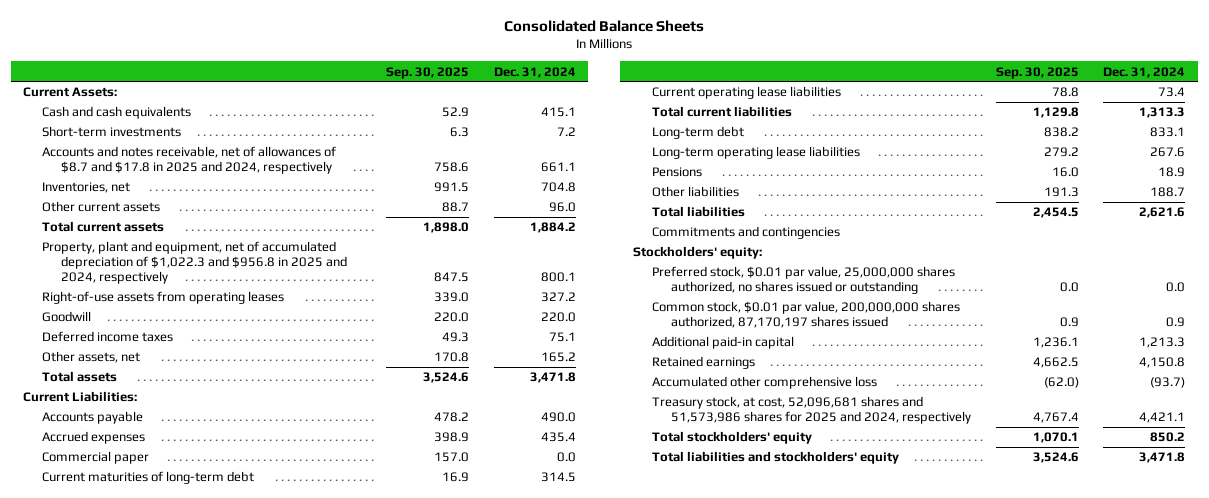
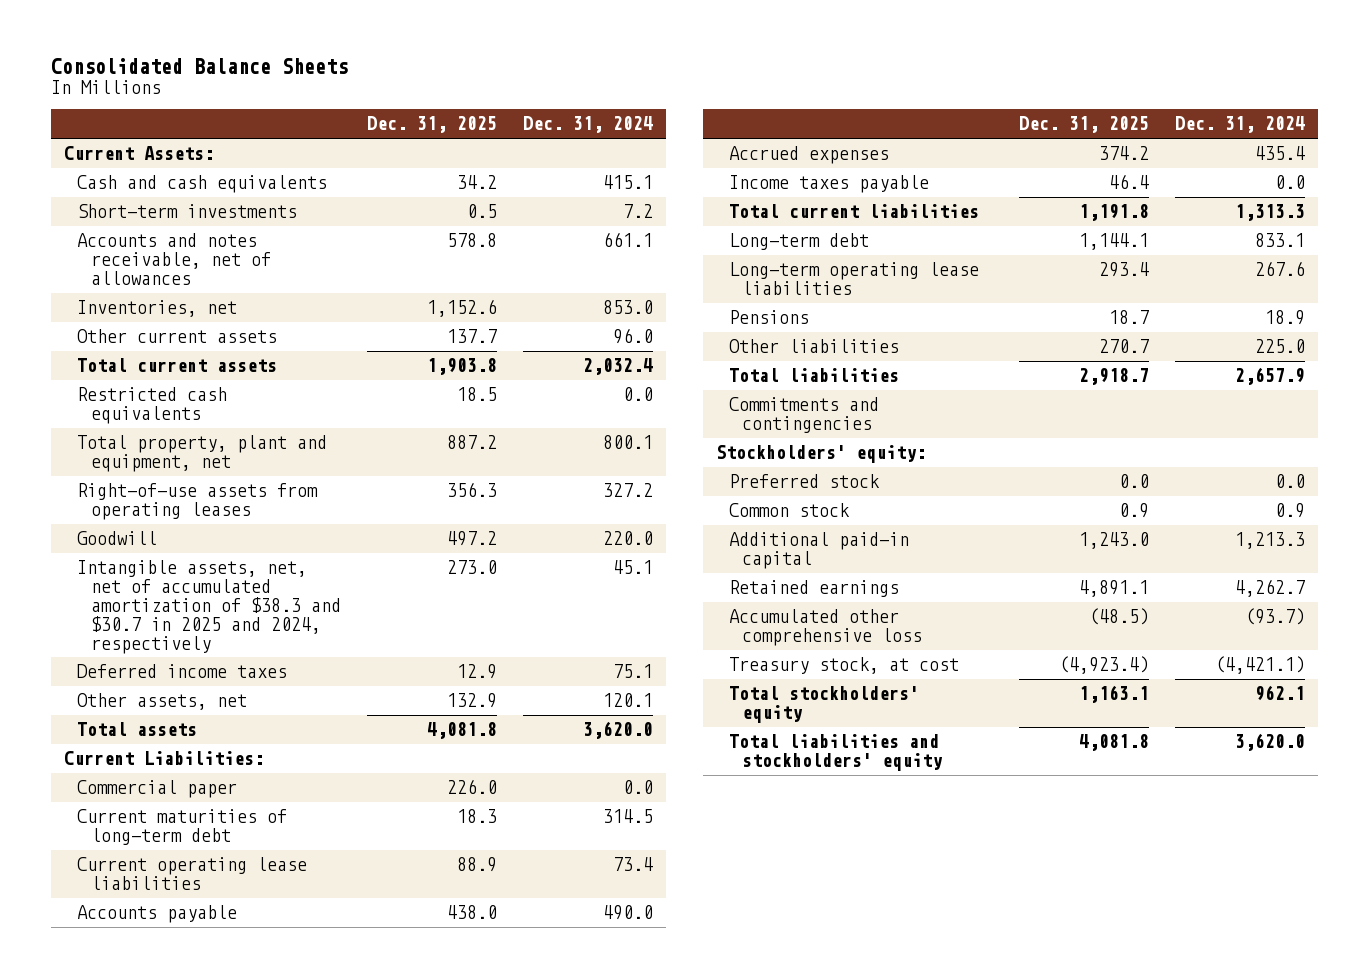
- | Sep. 30, 2025 | Dec. 31, 2024
+ | Dec. 31, 2025 | Dec. 31, 2024
- Accounts and notes receivable, net of allowances of $8.7 and $17.8 in 2025 and 2024, respectively | 758.6 | 661.1
- Inventories, net | 991.5 | 704.8
+ Accounts and notes receivable, net of allowances | 578.8 | 661.1
+ Inventories, net | 1,152.6 | 853.0
- Total current assets | 1,898.0 | 1,884.2
- Property, plant and equipment, net of accumulated depreciation of $1,022.3 and $956.8 in 2025 and 2024, respectively | 847.5 | 800.1
+ Total current assets | 1,903.8 | 2,032.4
+ Restricted cash equivalents | 18.5 | 0.0
+ Total property, plant and equipment, net | 887.2 | 800.1
+ Intangible assets, net, net of accumulated amortization of $38.3 and $30.7 in 2025 and 2024, respectively | 273.0 | 45.1
- Other assets, net | 170.8 | 165.2
- Total assets | 3,524.6 | 3,471.8
+ Other assets, net | 132.9 | 120.1
+ Total assets | 4,081.8 | 3,620.0
moved down: Accounts payable | 438.0 | 490.0
moved down: Accrued expenses | 374.2 | 435.4
+ Income taxes payable | 46.4 | 0.0
- Other liabilities | 191.3 | 188.7
- Total liabilities | 2,454.5 | 2,621.6
+ Other liabilities | 270.7 | 225.0
+ Total liabilities | 2,918.7 | 2,657.9
- Preferred stock, $0.01 par value, 25,000,000 shares authorized, no shares issued or outstanding | 0.0 | 0.0
- Common stock, $0.01 par value, 200,000,000 shares authorized, 87,170,197 shares issued | 0.9 | 0.9
+ Preferred stock | 0.0 | 0.0
+ Common stock | 0.9 | 0.9
- Retained earnings | 4,662.5 | 4,150.8
+ Retained earnings | 4,891.1 | 4,262.7
- Treasury stock, at cost, 52,096,681 shares and 51,573,986 shares for 2025 and 2024, respectively | 4,767.4 | 4,421.1
- Total stockholders' equity | 1,070.1 | 850.2
- Total liabilities and stockholders' equity | 3,524.6 | 3,471.8
+ Treasury stock, at cost | (4,923.4) | (4,421.1)
+ Total stockholders' equity | 1,163.1 | 962.1
+ Total liabilities and stockholders' equity | 4,081.8 | 3,620.0

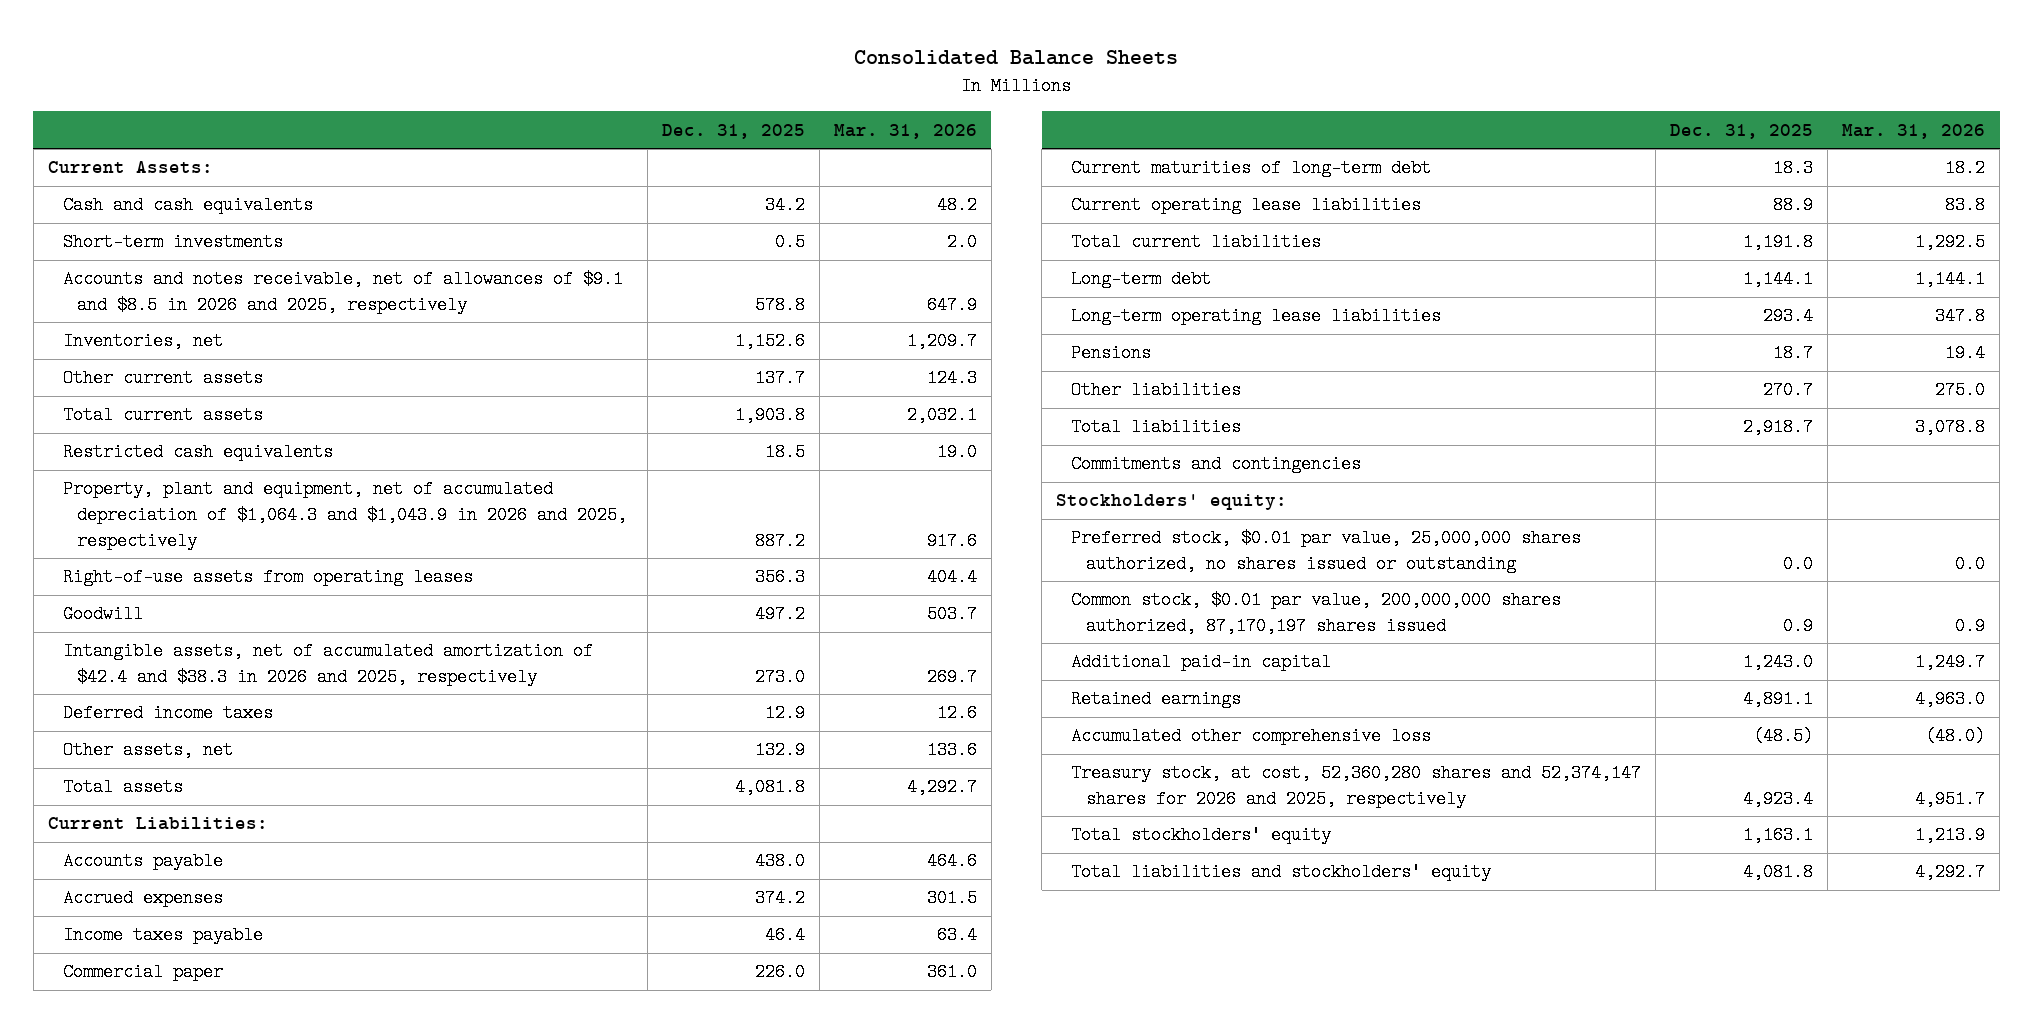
- | Dec. 31, 2025 | Dec. 31, 2024
+ | Dec. 31, 2025 | Mar. 31, 2026
- Accounts and notes receivable, net of allowances | 578.8 | 661.1
+ Accounts and notes receivable, net of allowances of $9.1 and $8.5 in 2026 and 2025, respectively | 578.8 | 647.9
- Total property, plant and equipment, net | 887.2 | 800.1
+ Property, plant and equipment, net of accumulated depreciation of $1,064.3 and $1,043.9 in 2026 and 2025, respectively | 887.2 | 917.6
- Intangible assets, net, net of accumulated amortization of $38.3 and $30.7 in 2025 and 2024, respectively | 273.0 | 45.1
+ Intangible assets, net of accumulated amortization of $42.4 and $38.3 in 2026 and 2025, respectively | 273.0 | 269.7
moved down: Commercial paper | 226.0 | 361.0
moved down: Current maturities of long-term debt | 18.3 | 18.2
moved down: Current operating lease liabilities | 88.9 | 83.8
- Preferred stock | 0.0 | 0.0
- Common stock | 0.9 | 0.9
+ Preferred stock, $0.01 par value, 25,000,000 shares authorized, no shares issued or outstanding | 0.0 | 0.0
+ Common stock, $0.01 par value, 200,000,000 shares authorized, 87,170,197 shares issued | 0.9 | 0.9
- Treasury stock, at cost | (4,923.4) | (4,421.1)
+ Treasury stock, at cost, 52,360,280 shares and 52,374,147 shares for 2026 and 2025, respectively | 4,923.4 | 4,951.7

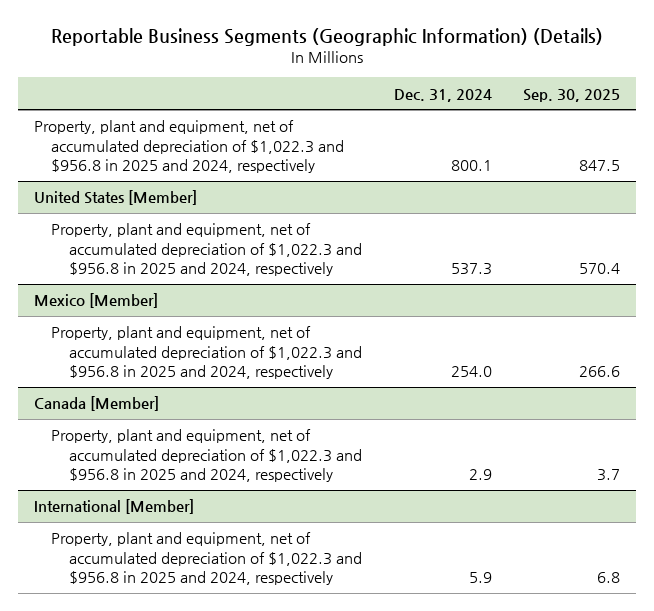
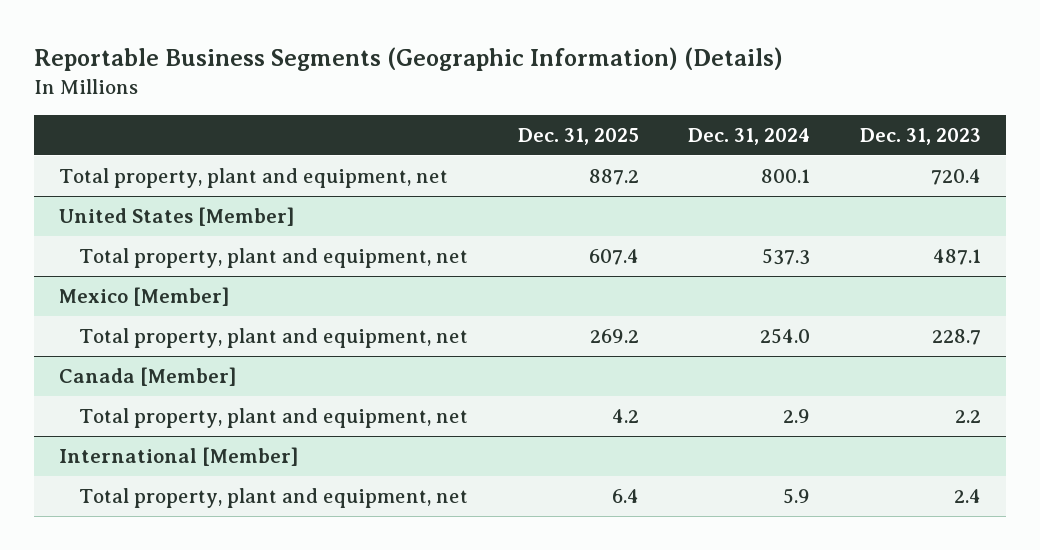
- | Dec. 31, 2024 | Sep. 30, 2025
+ | Dec. 31, 2025 | Dec. 31, 2024 | Dec. 31, 2023
- Property, plant and equipment, net of accumulated depreciation of $1,022.3 and $956.8 in 2025 and 2024, respectively | 800.1 | 847.5
+ Total property, plant and equipment, net | 887.2 | 800.1 | 720.4
@ United States [Member]
- Property, plant and equipment, net of accumulated depreciation of $1,022.3 and $956.8 in 2025 and 2024, respectively | 537.3 | 570.4
+ Total property, plant and equipment, net | 607.4 | 537.3 | 487.1
@ Mexico [Member]
- Property, plant and equipment, net of accumulated depreciation of $1,022.3 and $956.8 in 2025 and 2024, respectively | 254.0 | 266.6
+ Total property, plant and equipment, net | 269.2 | 254.0 | 228.7
@ Canada [Member]
- Property, plant and equipment, net of accumulated depreciation of $1,022.3 and $956.8 in 2025 and 2024, respectively | 2.9 | 3.7
+ Total property, plant and equipment, net | 4.2 | 2.9 | 2.2
@ International [Member]
- Property, plant and equipment, net of accumulated depreciation of $1,022.3 and $956.8 in 2025 and 2024, respectively | 5.9 | 6.8
+ Total property, plant and equipment, net | 6.4 | 5.9 | 2.4

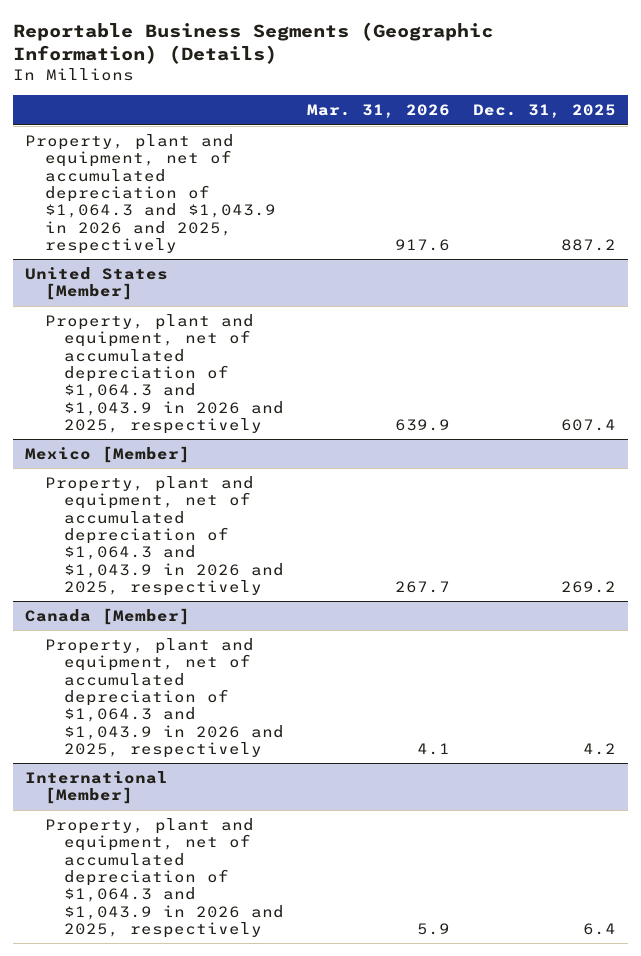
- | Dec. 31, 2025 | Dec. 31, 2024 | Dec. 31, 2023
+ | Mar. 31, 2026 | Dec. 31, 2025
- Total property, plant and equipment, net | 887.2 | 800.1 | 720.4
+ Property, plant and equipment, net of accumulated depreciation of $1,064.3 and $1,043.9 in 2026 and 2025, respectively | 917.6 | 887.2
@ United States [Member]
- Total property, plant and equipment, net | 607.4 | 537.3 | 487.1
+ Property, plant and equipment, net of accumulated depreciation of $1,064.3 and $1,043.9 in 2026 and 2025, respectively | 639.9 | 607.4
@ Mexico [Member]
- Total property, plant and equipment, net | 269.2 | 254.0 | 228.7
+ Property, plant and equipment, net of accumulated depreciation of $1,064.3 and $1,043.9 in 2026 and 2025, respectively | 267.7 | 269.2
@ Canada [Member]
- Total property, plant and equipment, net | 4.2 | 2.9 | 2.2
+ Property, plant and equipment, net of accumulated depreciation of $1,064.3 and $1,043.9 in 2026 and 2025, respectively | 4.1 | 4.2
@ International [Member]
- Total property, plant and equipment, net | 6.4 | 5.9 | 2.4
+ Property, plant and equipment, net of accumulated depreciation of $1,064.3 and $1,043.9 in 2026 and 2025, respectively | 5.9 | 6.4

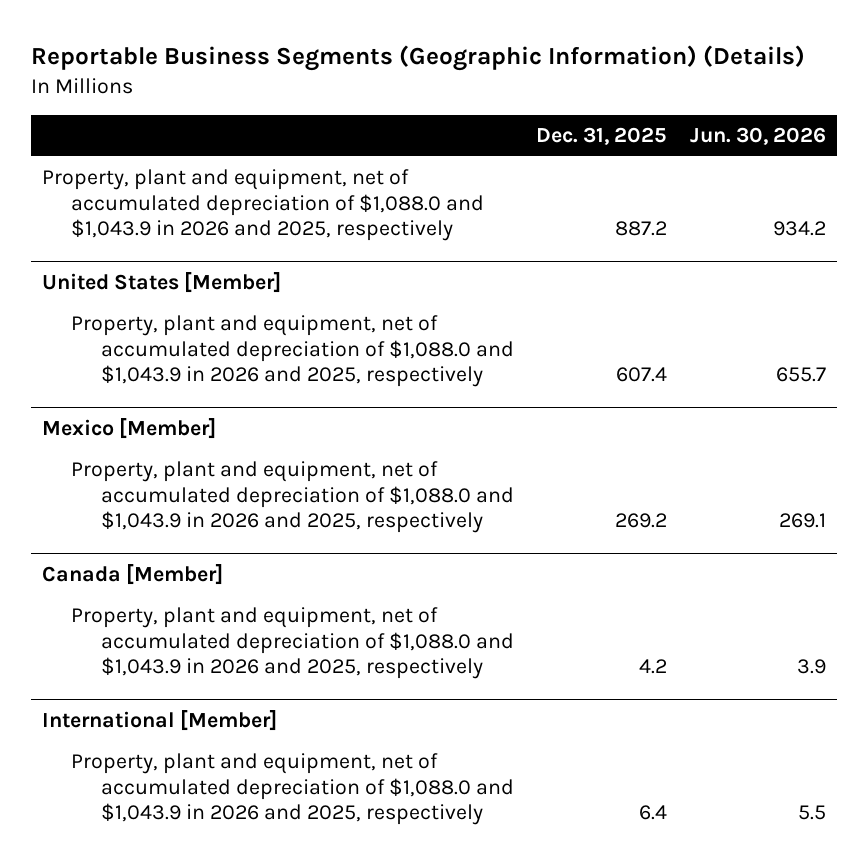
- | Mar. 31, 2026 | Dec. 31, 2025
+ | Dec. 31, 2025 | Jun. 30, 2026
- Property, plant and equipment, net of accumulated depreciation of $1,064.3 and $1,043.9 in 2026 and 2025, respectively | 917.6 | 887.2
+ Property, plant and equipment, net of accumulated depreciation of $1,088.0 and $1,043.9 in 2026 and 2025, respectively | 887.2 | 934.2
@ United States [Member]
- Property, plant and equipment, net of accumulated depreciation of $1,064.3 and $1,043.9 in 2026 and 2025, respectively | 639.9 | 607.4
+ Property, plant and equipment, net of accumulated depreciation of $1,088.0 and $1,043.9 in 2026 and 2025, respectively | 607.4 | 655.7
@ Mexico [Member]
- Property, plant and equipment, net of accumulated depreciation of $1,064.3 and $1,043.9 in 2026 and 2025, respectively | 267.7 | 269.2
+ Property, plant and equipment, net of accumulated depreciation of $1,088.0 and $1,043.9 in 2026 and 2025, respectively | 269.2 | 269.1
@ Canada [Member]
- Property, plant and equipment, net of accumulated depreciation of $1,064.3 and $1,043.9 in 2026 and 2025, respectively | 4.1 | 4.2
+ Property, plant and equipment, net of accumulated depreciation of $1,088.0 and $1,043.9 in 2026 and 2025, respectively | 4.2 | 3.9
@ International [Member]
- Property, plant and equipment, net of accumulated depreciation of $1,064.3 and $1,043.9 in 2026 and 2025, respectively | 5.9 | 6.4
+ Property, plant and equipment, net of accumulated depreciation of $1,088.0 and $1,043.9 in 2026 and 2025, respectively | 6.4 | 5.5

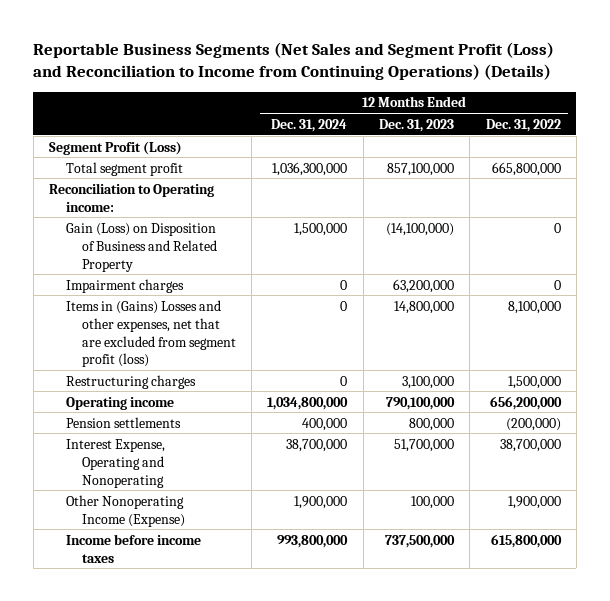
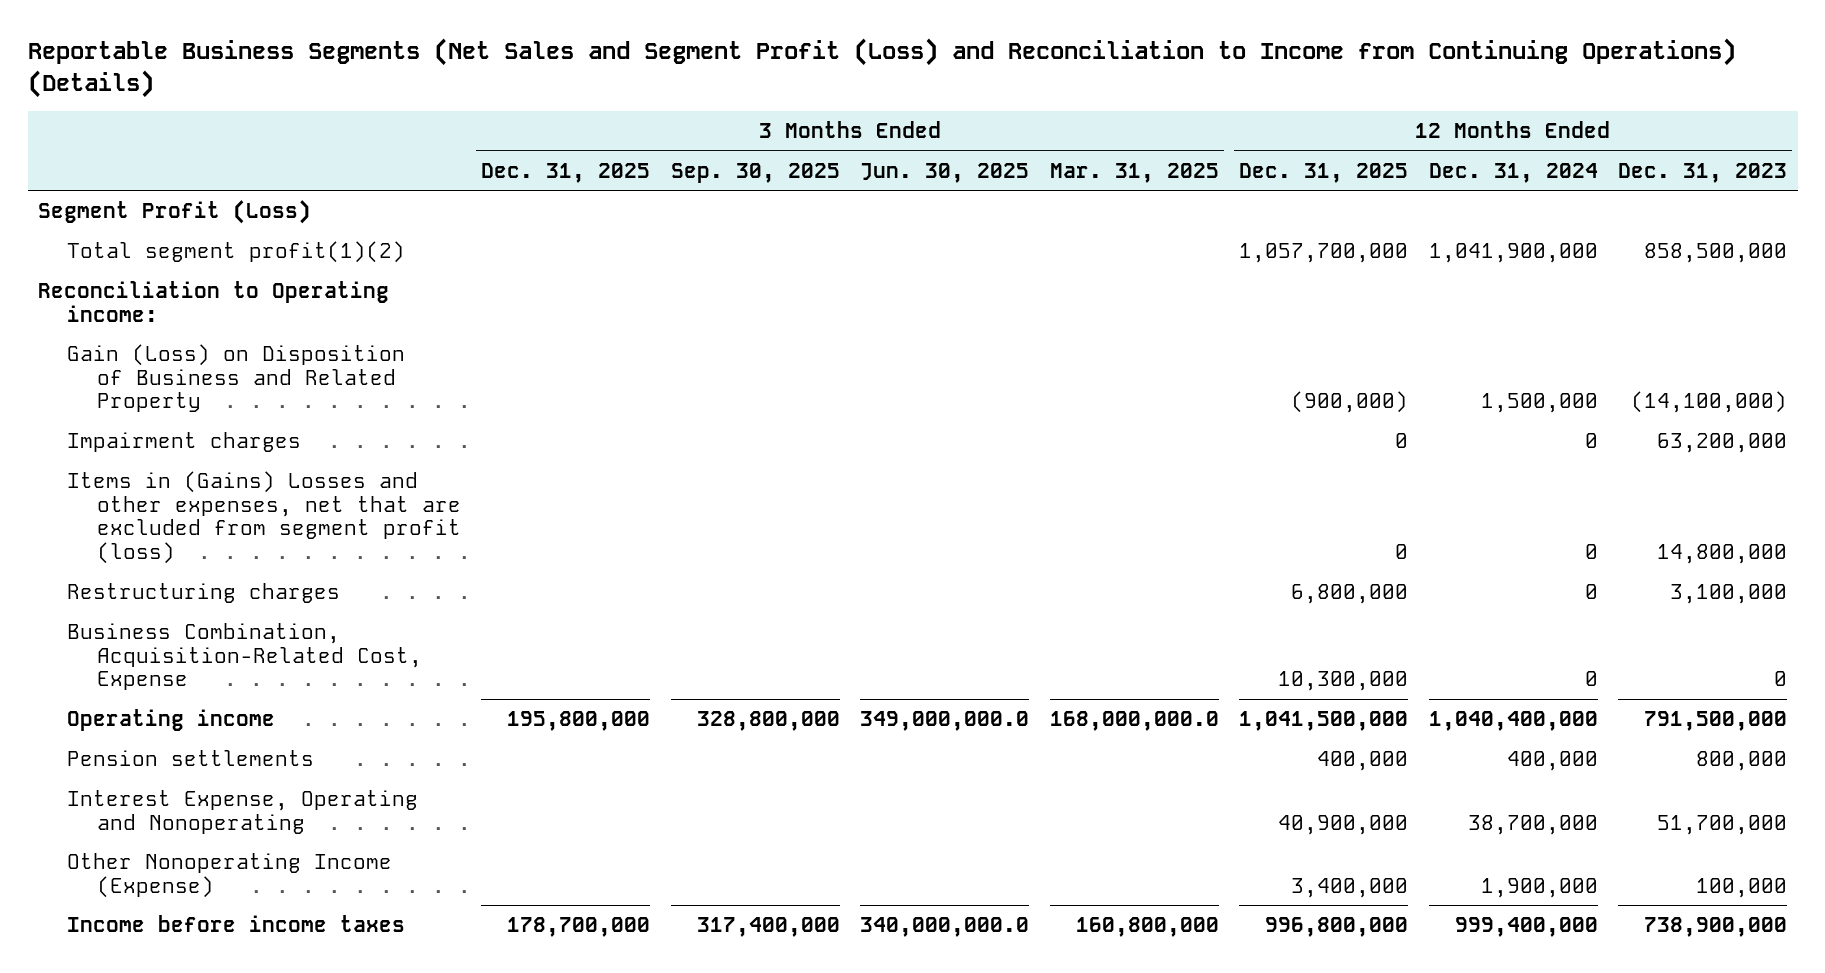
- | 12 Months Ended Dec. 31, 2024 | 12 Months Ended Dec. 31, 2023 | 12 Months Ended Dec. 31, 2022
+ | 3 Months Ended Dec. 31, 2025 | 3 Months Ended Sep. 30, 2025 | 3 Months Ended Jun. 30, 2025 | 3 Months Ended Mar. 31, 2025 | 12 Months Ended Dec. 31, 2025 | 12 Months Ended Dec. 31, 2024 | 12 Months Ended Dec. 31, 2023
- Total segment profit | 1,036,300,000 | 857,100,000 | 665,800,000
+ Total segment profit(1)(2) | | | | | 1,057,700,000 | 1,041,900,000 | 858,500,000
- Operating income | 1,034,800,000 | 790,100,000 | 656,200,000
+ Business Combination, Acquisition-Related Cost, Expense | | | | | 10,300,000 | 0 | 0
+ Operating income | 195,800,000 | 328,800,000 | 349,000,000.0 | 168,000,000.0 | 1,041,500,000 | 1,040,400,000 | 791,500,000
- Income before income taxes | 993,800,000 | 737,500,000 | 615,800,000
+ Income before income taxes | 178,700,000 | 317,400,000 | 340,000,000.0 | 160,800,000 | 996,800,000 | 999,400,000 | 738,900,000

